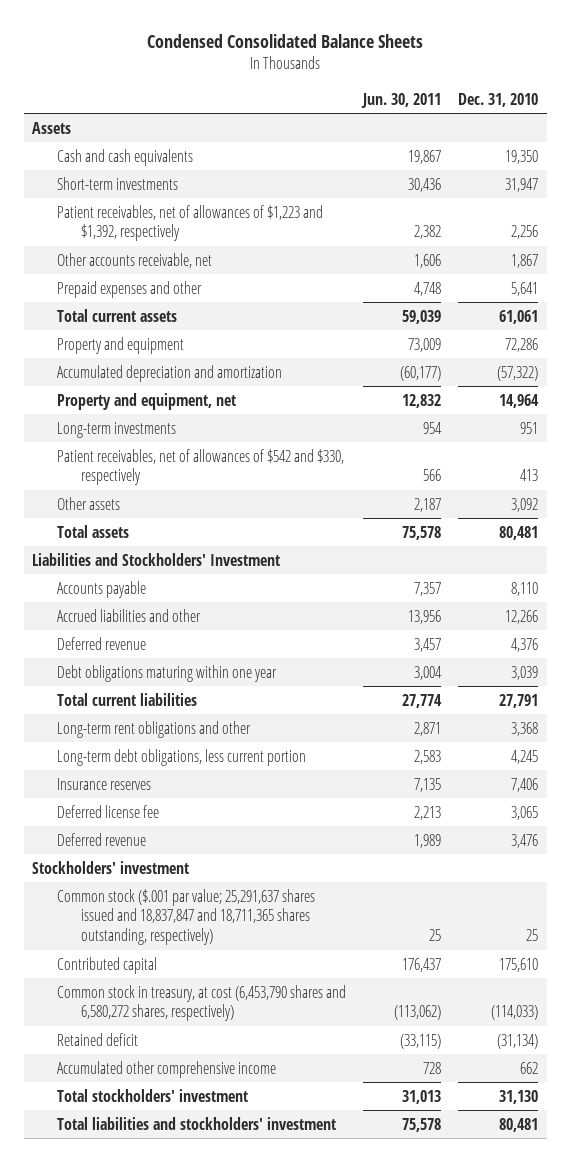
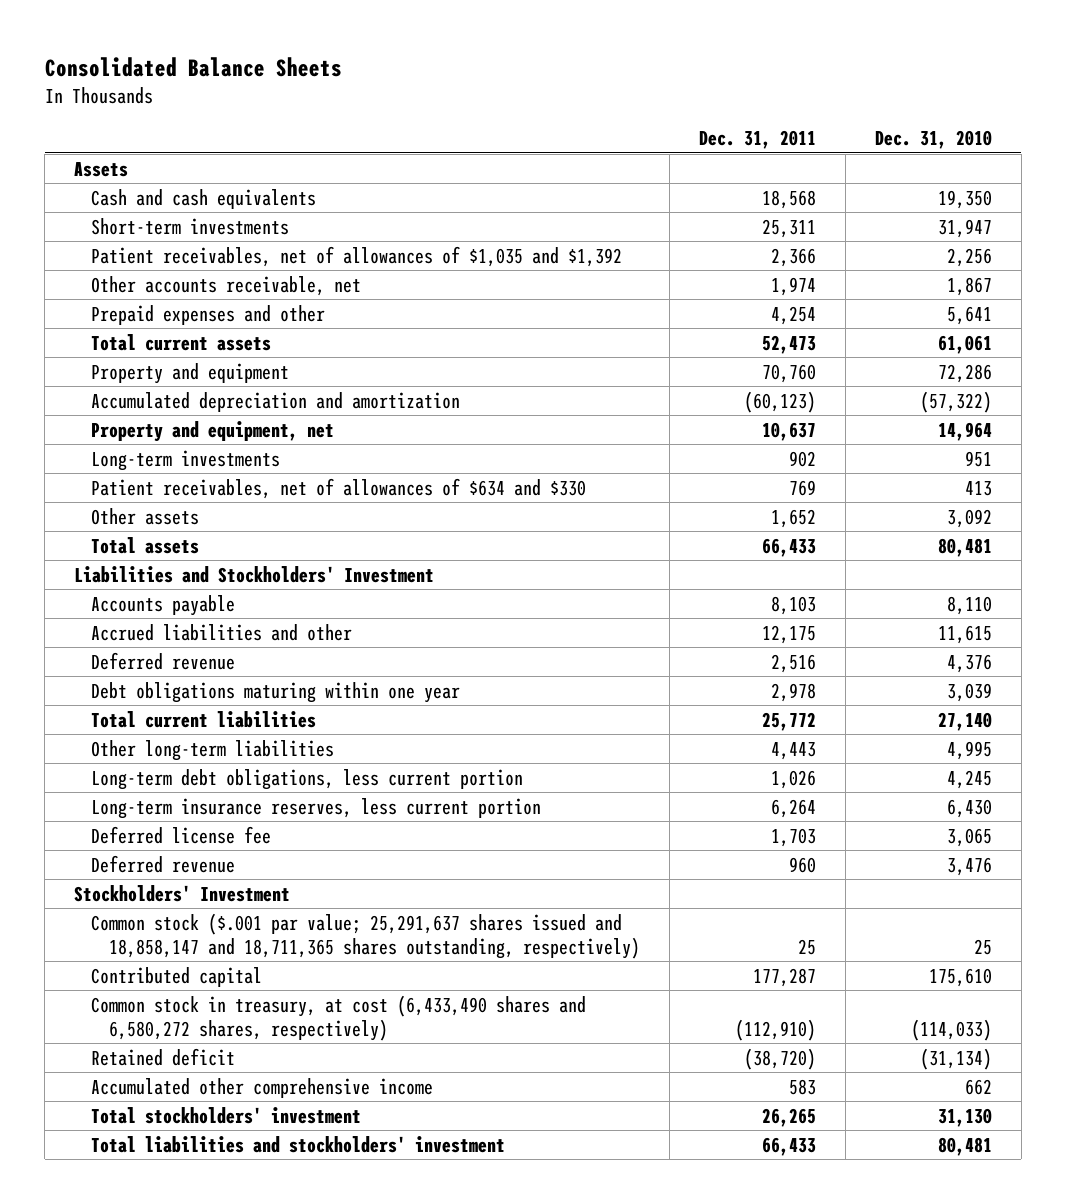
- Condensed Consolidated Balance Sheets
+ Consolidated Balance Sheets
- | Jun. 30, 2011 | Dec. 31, 2010
+ | Dec. 31, 2011 | Dec. 31, 2010
- Patient receivables, net of allowances of $1,223 and $1,392, respectively | 2,382 | 2,256
+ Patient receivables, net of allowances of $1,035 and $1,392 | 2,366 | 2,256
- Patient receivables, net of allowances of $542 and $330, respectively | 566 | 413
+ Patient receivables, net of allowances of $634 and $330 | 769 | 413
- Accrued liabilities and other | 13,956 | 12,266
+ Accrued liabilities and other | 12,175 | 11,615
- Total current liabilities | 27,774 | 27,791
- Long-term rent obligations and other | 2,871 | 3,368
+ Total current liabilities | 25,772 | 27,140
+ Other long-term liabilities | 4,443 | 4,995
- Insurance reserves | 7,135 | 7,406
+ Long-term insurance reserves, less current portion | 6,264 | 6,430
- Stockholders' investment
- Common stock ($.001 par value; 25,291,637 shares issued and 18,837,847 and 18,711,365 shares outstanding, respectively) | 25 | 25
+ Stockholders' Investment
+ Common stock ($.001 par value; 25,291,637 shares issued and 18,858,147 and 18,711,365 shares outstanding, respectively) | 25 | 25
- Common stock in treasury, at cost (6,453,790 shares and 6,580,272 shares, respectively) | (113,062) | (114,033)
+ Common stock in treasury, at cost (6,433,490 shares and 6,580,272 shares, respectively) | (112,910) | (114,033)

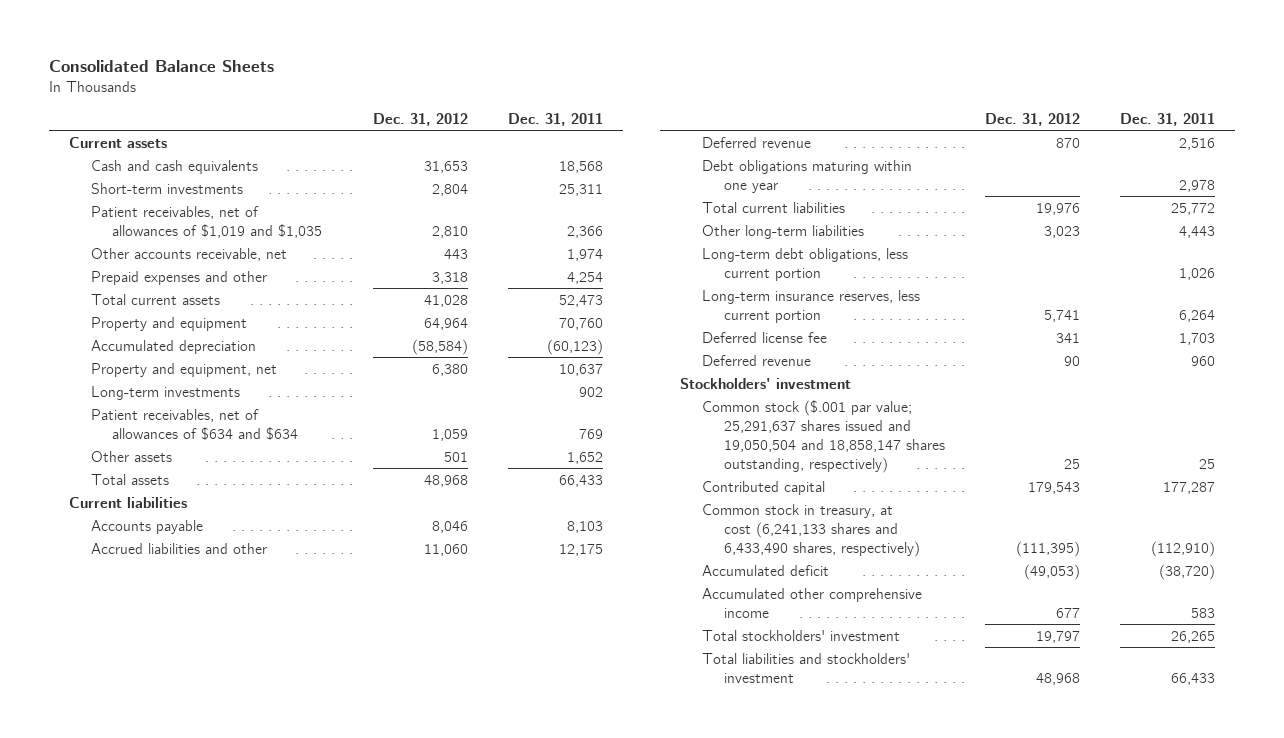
- | Dec. 31, 2011 | Dec. 31, 2010
+ | Dec. 31, 2012 | Dec. 31, 2011
- Assets
+ Current assets
- Patient receivables, net of allowances of $1,035 and $1,392 | 2,366 | 2,256
+ Patient receivables, net of allowances of $1,019 and $1,035 | 2,810 | 2,366
- Accumulated depreciation and amortization | (60,123) | (57,322)
+ Accumulated depreciation | (58,584) | (60,123)
- Patient receivables, net of allowances of $634 and $330 | 769 | 413
+ Patient receivables, net of allowances of $634 and $634 | 1,059 | 769
- Liabilities and Stockholders' Investment
+ Current liabilities
- Stockholders' Investment
- Common stock ($.001 par value; 25,291,637 shares issued and 18,858,147 and 18,711,365 shares outstanding, respectively) | 25 | 25
+ Stockholders' investment
+ Common stock ($.001 par value; 25,291,637 shares issued and 19,050,504 and 18,858,147 shares outstanding, respectively) | 25 | 25
- Common stock in treasury, at cost (6,433,490 shares and 6,580,272 shares, respectively) | (112,910) | (114,033)
- Retained deficit | (38,720) | (31,134)
+ Common stock in treasury, at cost (6,241,133 shares and 6,433,490 shares, respectively) | (111,395) | (112,910)
+ Accumulated deficit | (49,053) | (38,720)

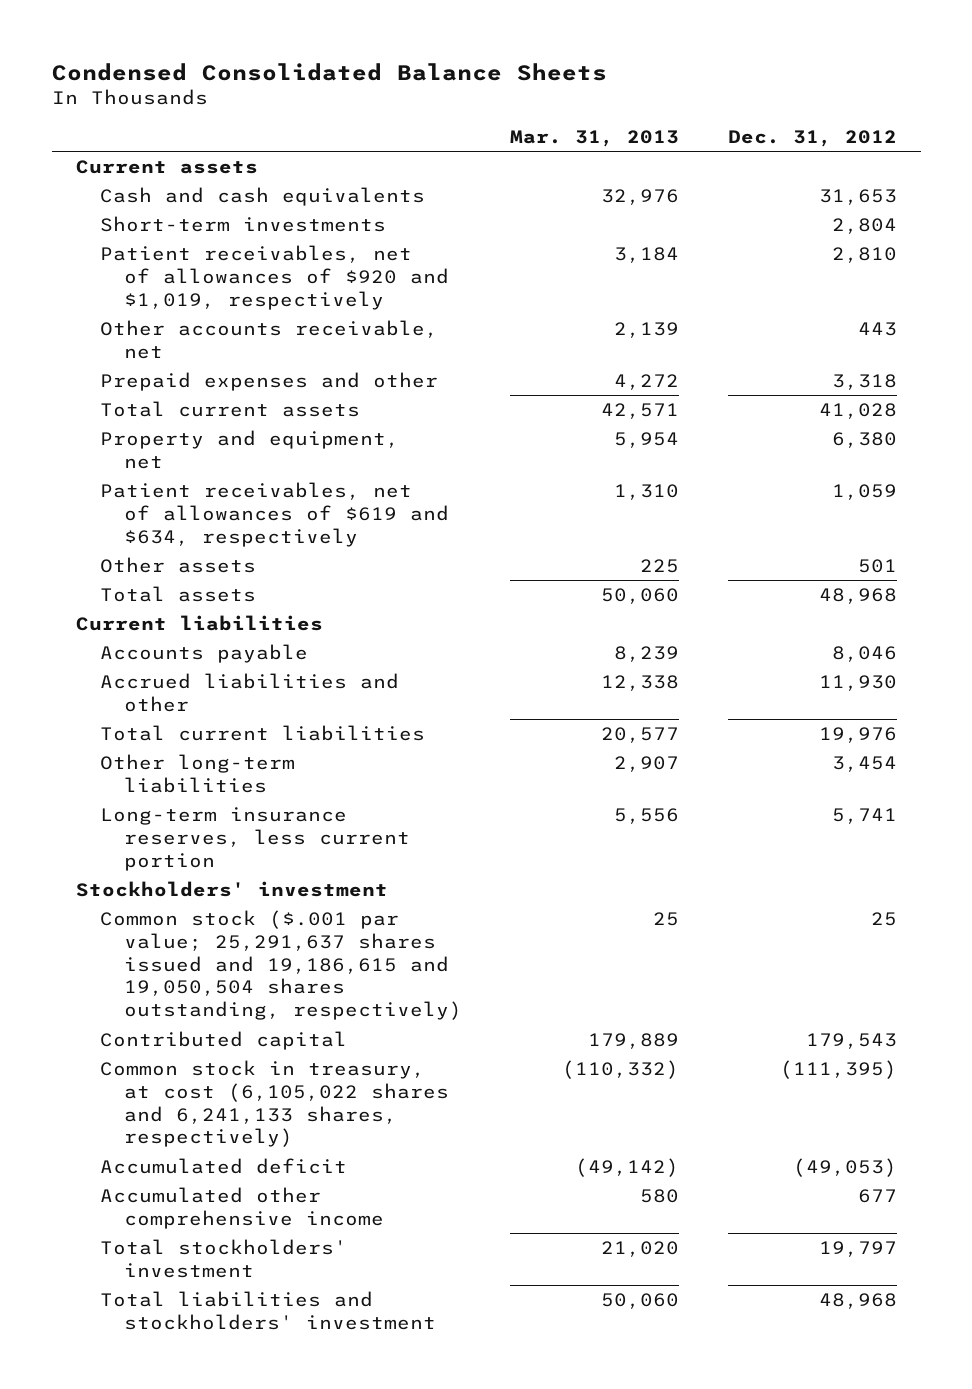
- Consolidated Balance Sheets
+ Condensed Consolidated Balance Sheets
- | Dec. 31, 2012 | Dec. 31, 2011
+ | Mar. 31, 2013 | Dec. 31, 2012
- Patient receivables, net of allowances of $1,019 and $1,035 | 2,810 | 2,366
+ Patient receivables, net of allowances of $920 and $1,019, respectively | 3,184 | 2,810
- Property and equipment | 64,964 | 70,760
- Accumulated depreciation | (58,584) | (60,123)
- Long-term investments | | 902
- Patient receivables, net of allowances of $634 and $634 | 1,059 | 769
+ Patient receivables, net of allowances of $619 and $634, respectively | 1,310 | 1,059
- Accrued liabilities and other | 11,060 | 12,175
- Deferred revenue | 870 | 2,516
- Debt obligations maturing within one year | | 2,978
+ Accrued liabilities and other | 12,338 | 11,930
- Other long-term liabilities | 3,023 | 4,443
- Long-term debt obligations, less current portion | | 1,026
+ Other long-term liabilities | 2,907 | 3,454
- Deferred license fee | 341 | 1,703
- Deferred revenue | 90 | 960
- Common stock ($.001 par value; 25,291,637 shares issued and 19,050,504 and 18,858,147 shares outstanding, respectively) | 25 | 25
+ Common stock ($.001 par value; 25,291,637 shares issued and 19,186,615 and 19,050,504 shares outstanding, respectively) | 25 | 25
- Common stock in treasury, at cost (6,241,133 shares and 6,433,490 shares, respectively) | (111,395) | (112,910)
+ Common stock in treasury, at cost (6,105,022 shares and 6,241,133 shares, respectively) | (110,332) | (111,395)

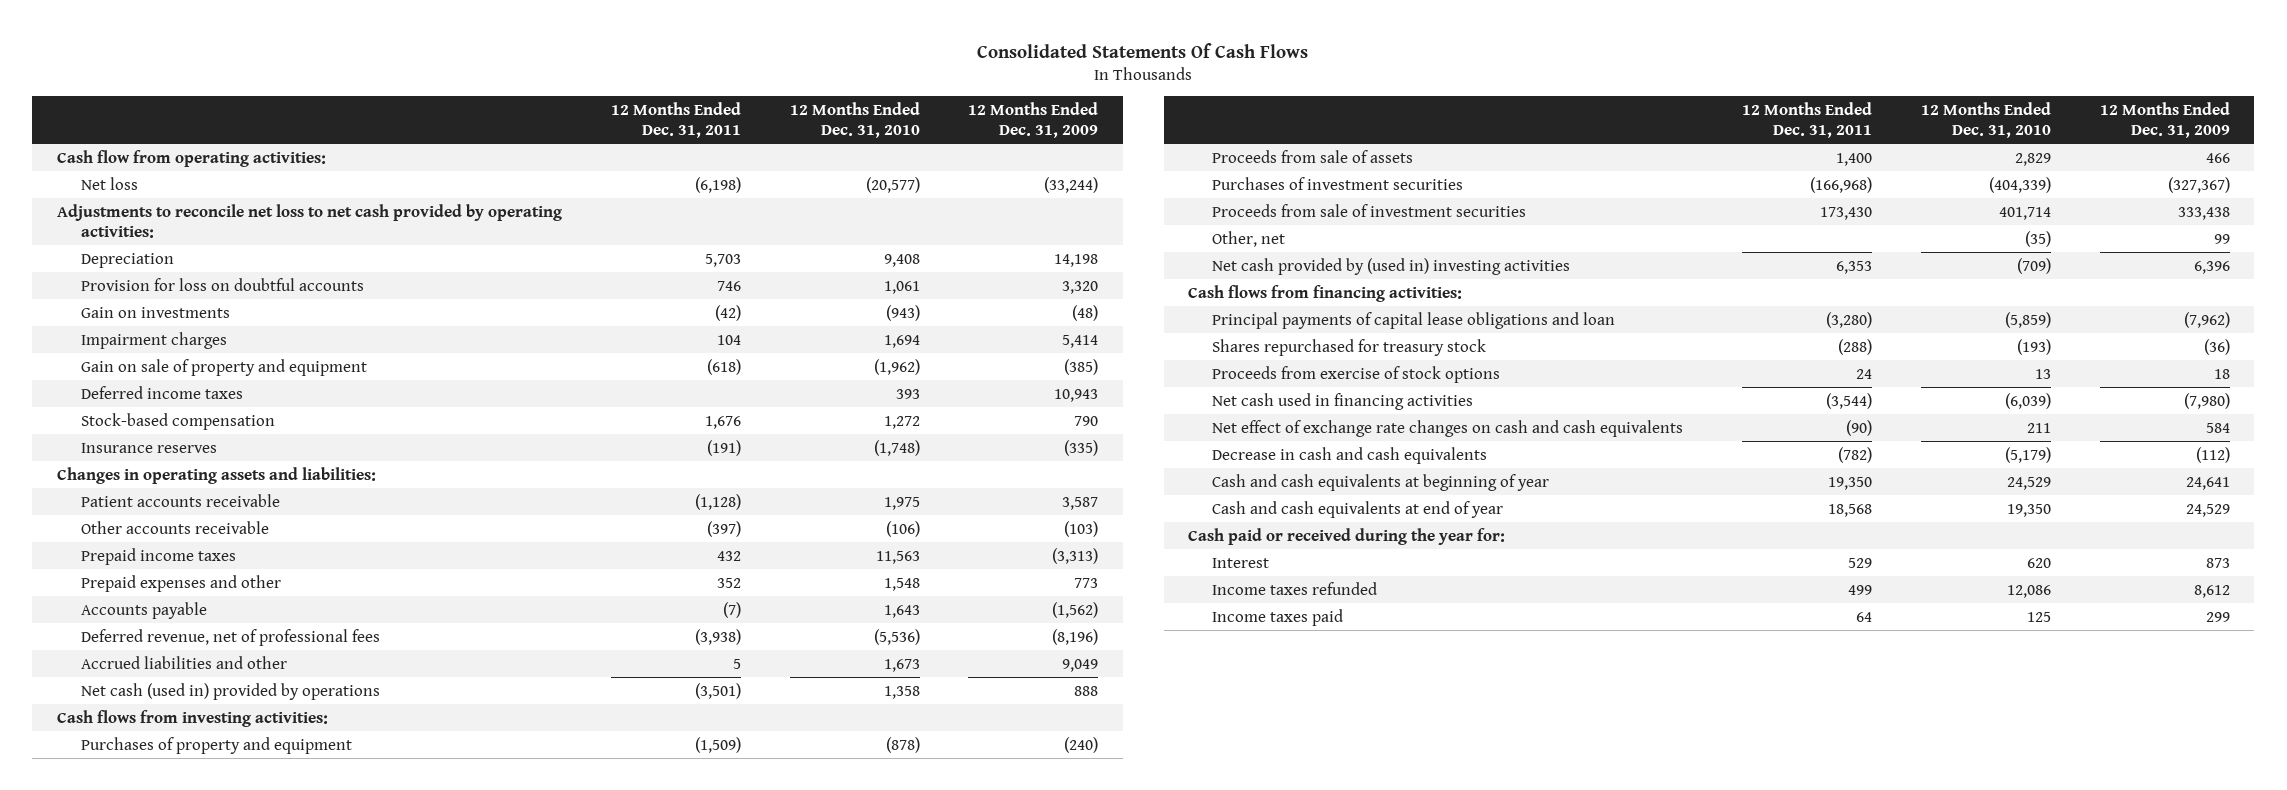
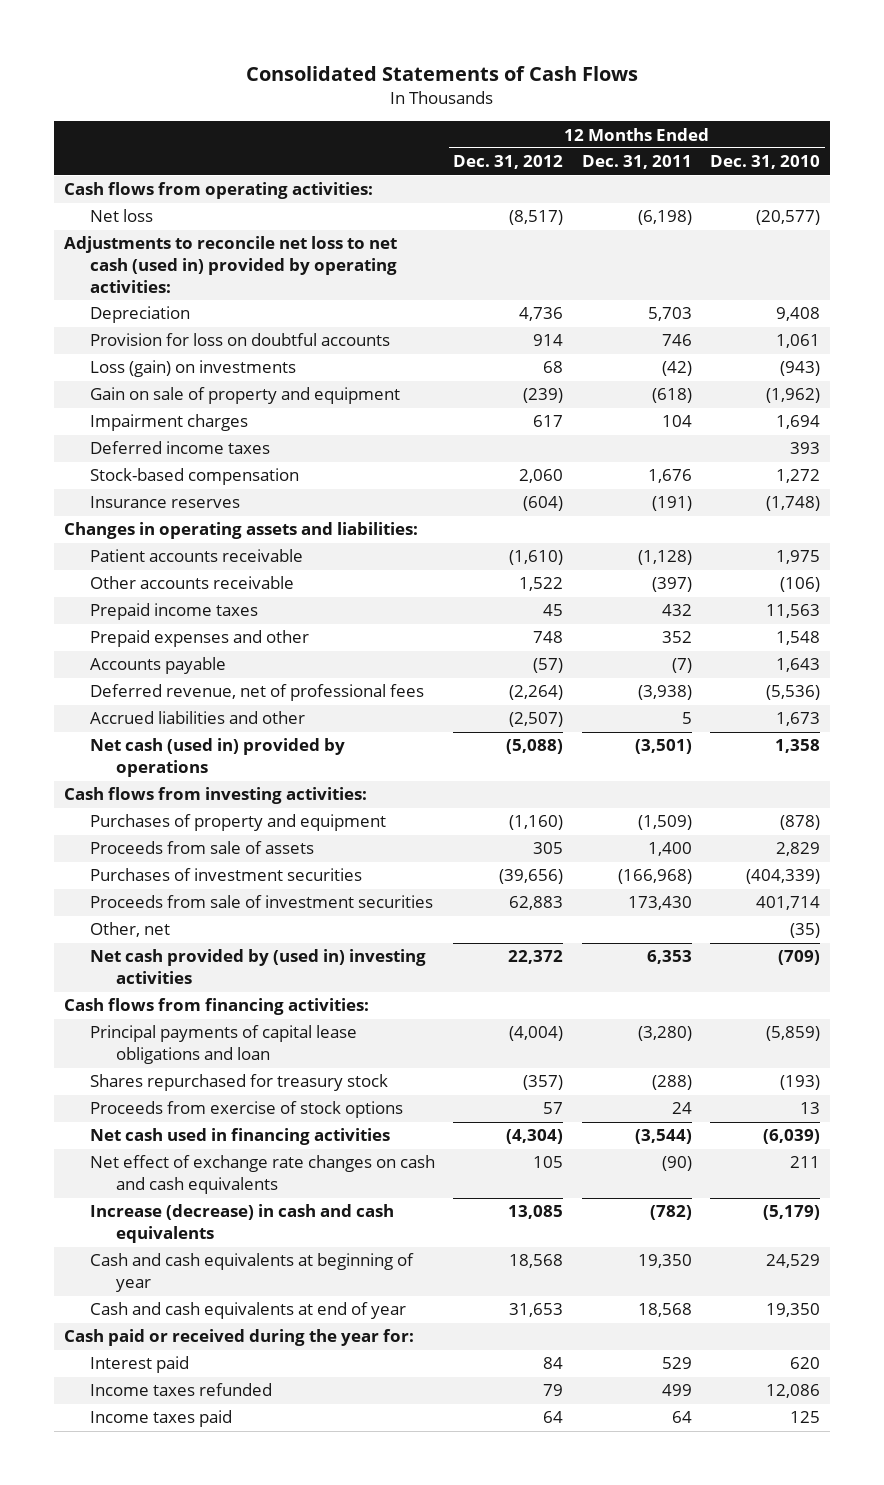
- Consolidated Statements Of Cash Flows
+ Consolidated Statements of Cash Flows
- | 12 Months Ended Dec. 31, 2011 | 12 Months Ended Dec. 31, 2010 | 12 Months Ended Dec. 31, 2009
+ | 12 Months Ended Dec. 31, 2012 | 12 Months Ended Dec. 31, 2011 | 12 Months Ended Dec. 31, 2010
- Cash flow from operating activities:
+ Cash flows from operating activities:
- Adjustments to reconcile net loss to net cash provided by operating activities:
+ Adjustments to reconcile net loss to net cash (used in) provided by operating activities:
- Gain on investments | (42) | (943) | (48)
+ Loss (gain) on investments | 68 | (42) | (943)
moved down: Impairment charges | 617 | 104 | 1,694
- Decrease in cash and cash equivalents | (782) | (5,179) | (112)
+ Increase (decrease) in cash and cash equivalents | 13,085 | (782) | (5,179)
- Interest | 529 | 620 | 873
+ Interest paid | 84 | 529 | 620

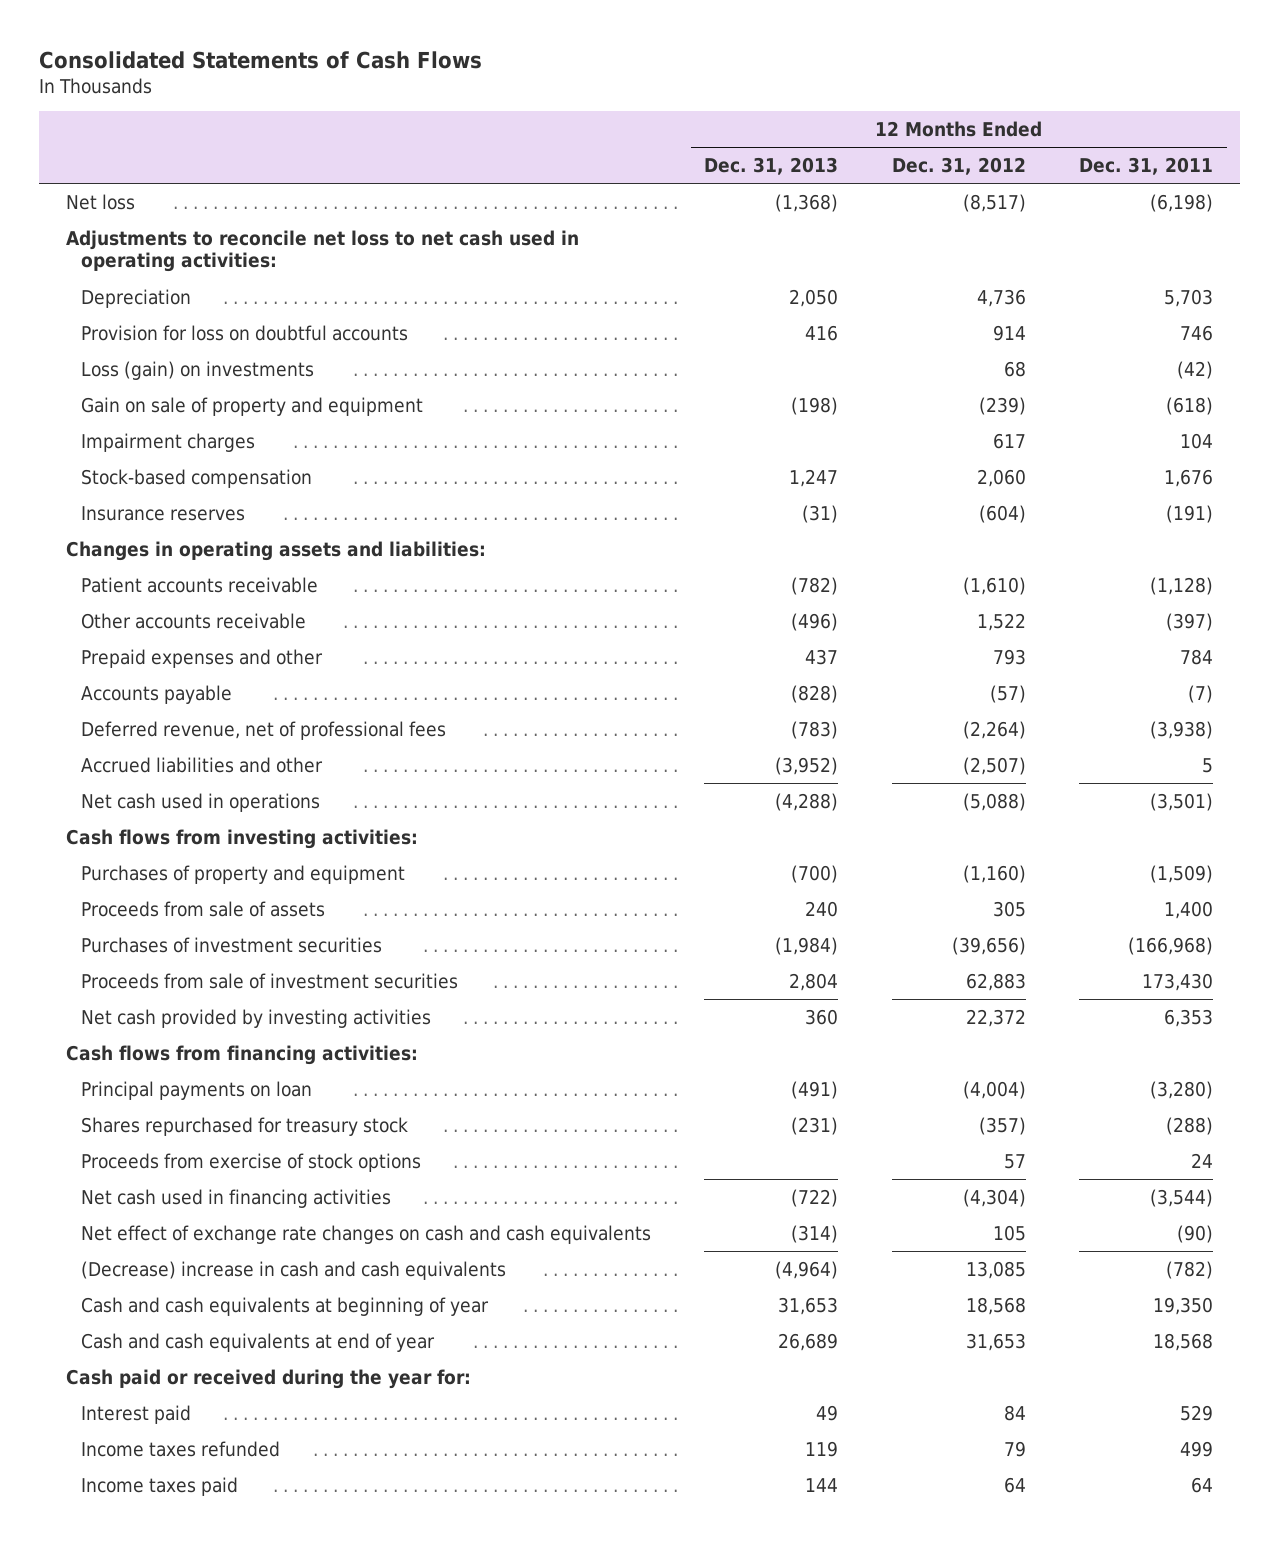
- | 12 Months Ended Dec. 31, 2012 | 12 Months Ended Dec. 31, 2011 | 12 Months Ended Dec. 31, 2010
+ | 12 Months Ended Dec. 31, 2013 | 12 Months Ended Dec. 31, 2012 | 12 Months Ended Dec. 31, 2011
- Cash flows from operating activities:
- Adjustments to reconcile net loss to net cash (used in) provided by operating activities:
+ Adjustments to reconcile net loss to net cash used in operating activities:
- Deferred income taxes | | | 393
- Prepaid income taxes | 45 | 432 | 11,563
- Prepaid expenses and other | 748 | 352 | 1,548
+ Prepaid expenses and other | 437 | 793 | 784
- Net cash (used in) provided by operations | (5,088) | (3,501) | 1,358
+ Net cash used in operations | (4,288) | (5,088) | (3,501)
- Other, net | | | (35)
- Net cash provided by (used in) investing activities | 22,372 | 6,353 | (709)
+ Net cash provided by investing activities | 360 | 22,372 | 6,353
- Principal payments of capital lease obligations and loan | (4,004) | (3,280) | (5,859)
+ Principal payments on loan | (491) | (4,004) | (3,280)
- Increase (decrease) in cash and cash equivalents | 13,085 | (782) | (5,179)
+ (Decrease) increase in cash and cash equivalents | (4,964) | 13,085 | (782)

